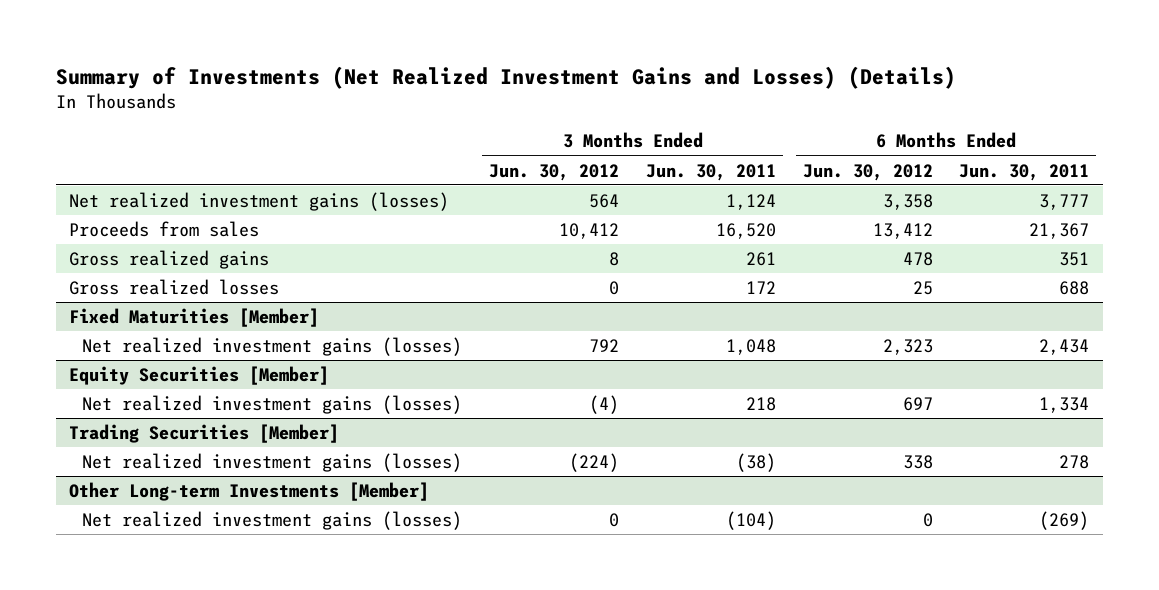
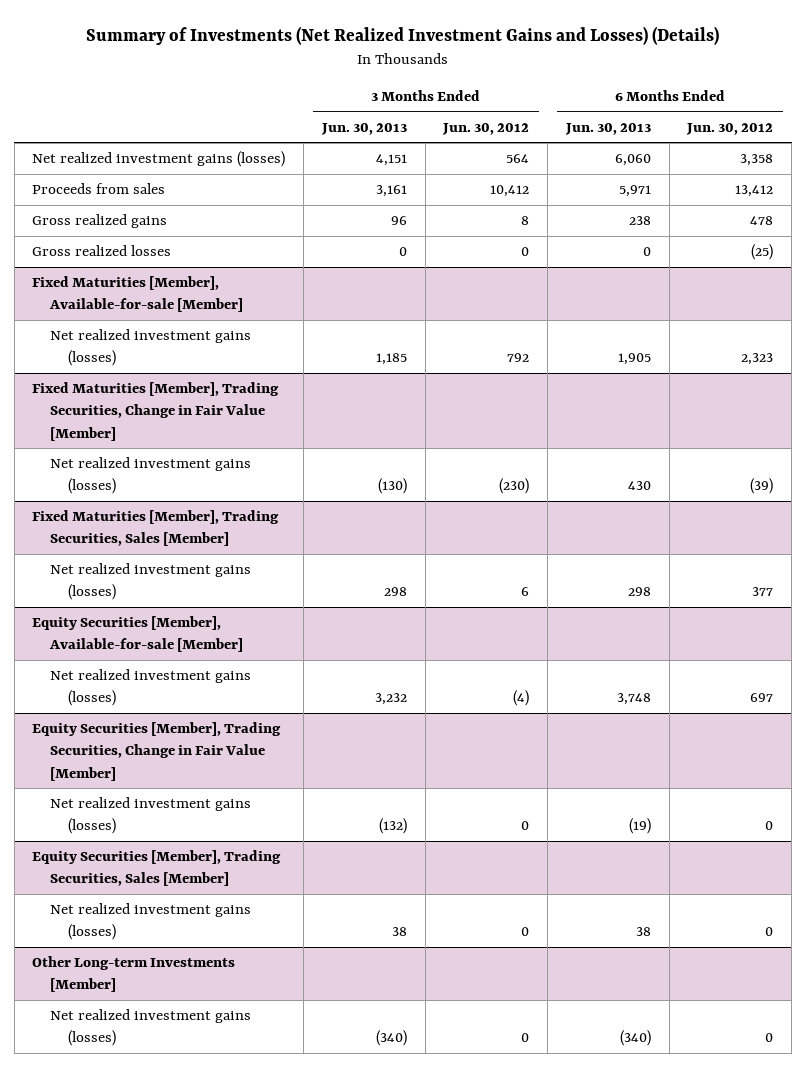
- | 3 Months Ended Jun. 30, 2012 | 3 Months Ended Jun. 30, 2011 | 6 Months Ended Jun. 30, 2012 | 6 Months Ended Jun. 30, 2011
+ | 3 Months Ended Jun. 30, 2013 | 3 Months Ended Jun. 30, 2012 | 6 Months Ended Jun. 30, 2013 | 6 Months Ended Jun. 30, 2012
- Gross realized losses | 0 | 172 | 25 | 688
- Fixed Maturities [Member]
+ Gross realized losses | 0 | 0 | 0 | (25)
+ Fixed Maturities [Member], Available-for-sale [Member]
- Equity Securities [Member]
+ Fixed Maturities [Member], Trading Securities, Change in Fair Value [Member]
+ Net realized investment gains (losses) | (130) | (230) | 430 | (39)
+ Fixed Maturities [Member], Trading Securities, Sales [Member]
+ Net realized investment gains (losses) | 298 | 6 | 298 | 377
+ Equity Securities [Member], Available-for-sale [Member]
- Trading Securities [Member]
- Net realized investment gains (losses) | (224) | (38) | 338 | 278
+ Equity Securities [Member], Trading Securities, Change in Fair Value [Member]
+ Net realized investment gains (losses) | (132) | 0 | (19) | 0
+ Equity Securities [Member], Trading Securities, Sales [Member]
+ Net realized investment gains (losses) | 38 | 0 | 38 | 0

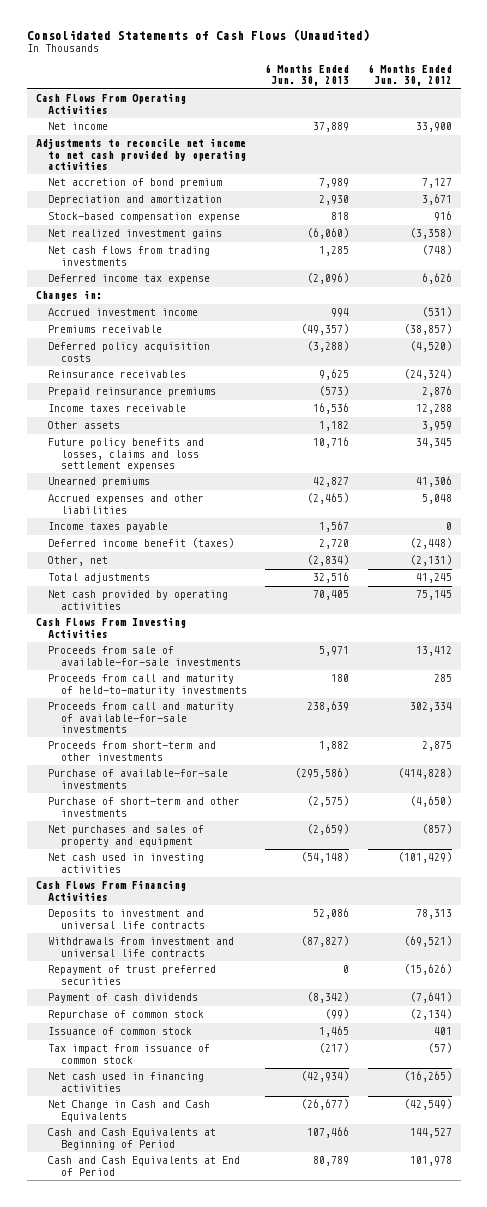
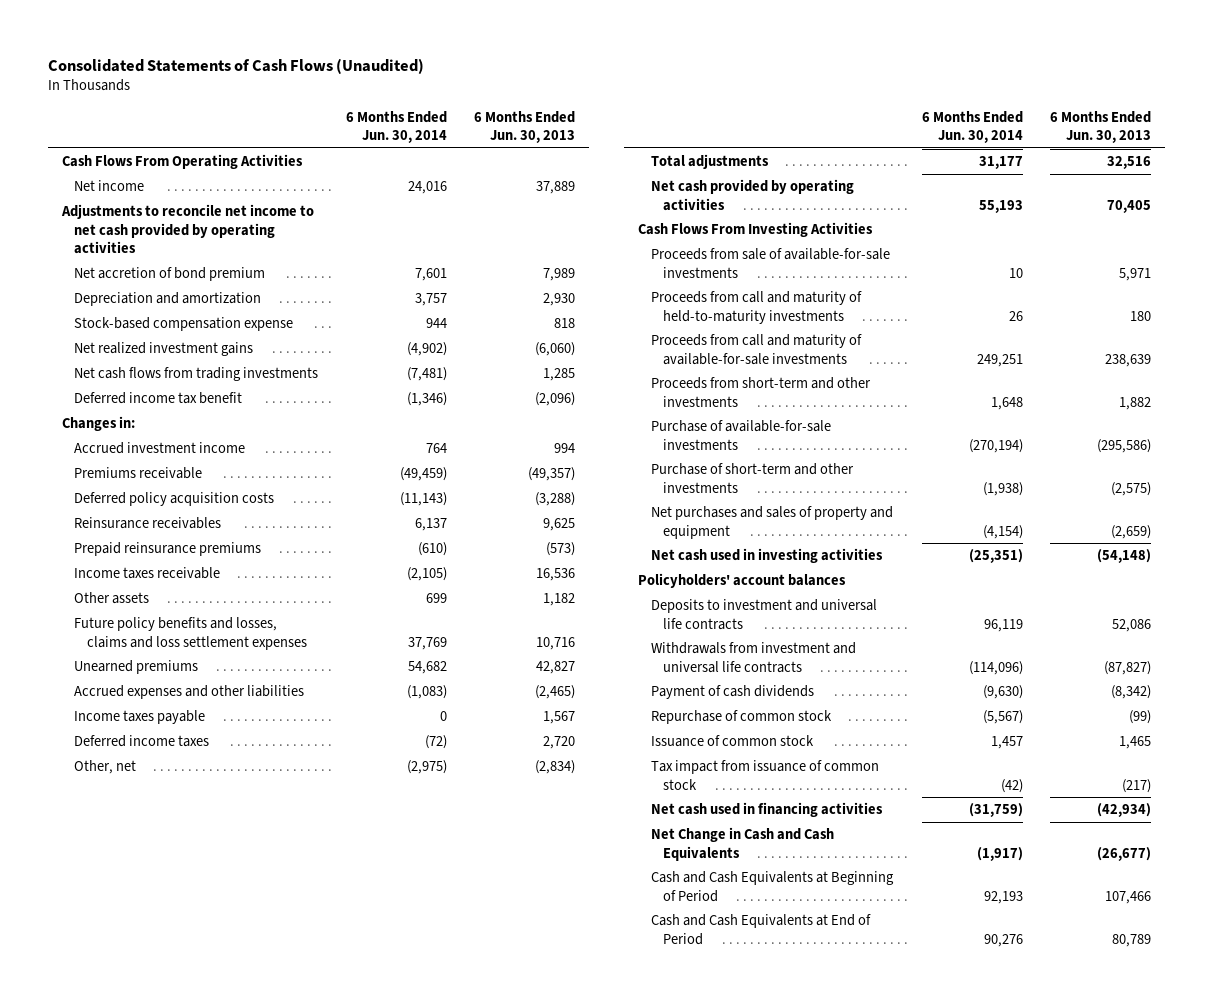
- | 6 Months Ended Jun. 30, 2013 | 6 Months Ended Jun. 30, 2012
+ | 6 Months Ended Jun. 30, 2014 | 6 Months Ended Jun. 30, 2013
- Deferred income tax expense | (2,096) | 6,626
+ Deferred income tax benefit | (1,346) | (2,096)
- Deferred income benefit (taxes) | 2,720 | (2,448)
+ Deferred income taxes | (72) | 2,720
- Cash Flows From Financing Activities
+ Policyholders' account balances
- Repayment of trust preferred securities | 0 | (15,626)

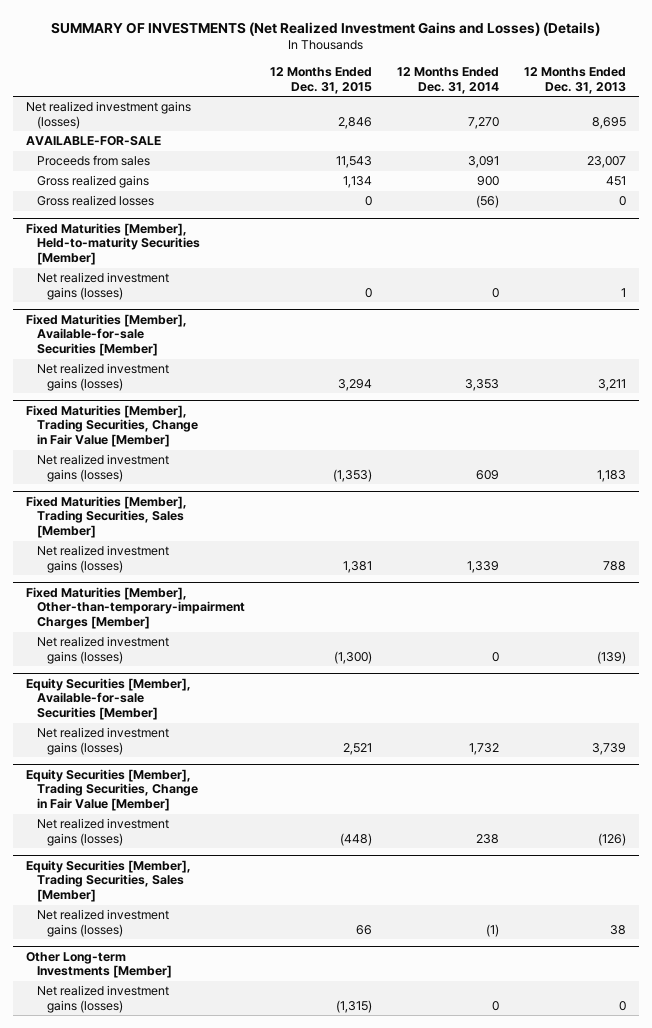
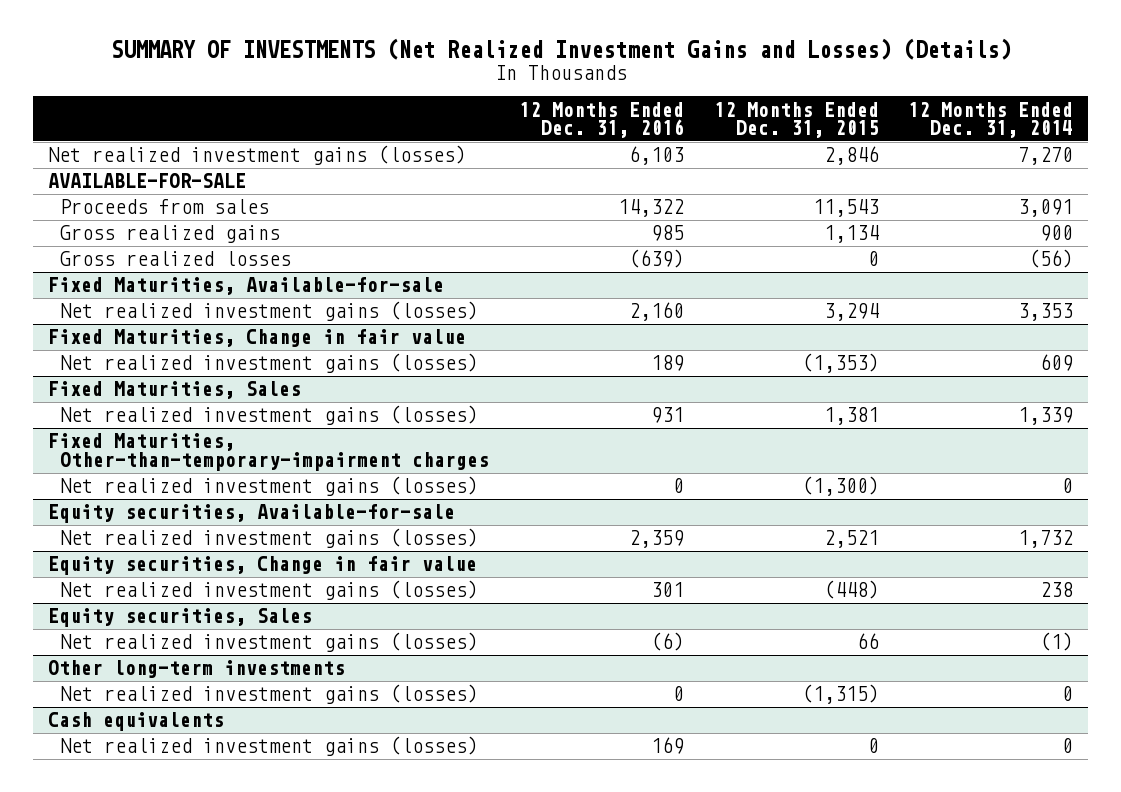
- | 12 Months Ended Dec. 31, 2015 | 12 Months Ended Dec. 31, 2014 | 12 Months Ended Dec. 31, 2013
+ | 12 Months Ended Dec. 31, 2016 | 12 Months Ended Dec. 31, 2015 | 12 Months Ended Dec. 31, 2014
- Fixed Maturities [Member], Held-to-maturity Securities [Member]
- Net realized investment gains (losses) | 0 | 0 | 1
- Fixed Maturities [Member], Available-for-sale Securities [Member]
+ Fixed Maturities, Available-for-sale
- Fixed Maturities [Member], Trading Securities, Change in Fair Value [Member]
+ Fixed Maturities, Change in fair value
- Fixed Maturities [Member], Trading Securities, Sales [Member]
+ Fixed Maturities, Sales
- Fixed Maturities [Member], Other-than-temporary-impairment Charges [Member]
+ Fixed Maturities, Other-than-temporary-impairment charges
- Equity Securities [Member], Available-for-sale Securities [Member]
+ Equity securities, Available-for-sale
- Equity Securities [Member], Trading Securities, Change in Fair Value [Member]
+ Equity securities, Change in fair value
- Equity Securities [Member], Trading Securities, Sales [Member]
+ Equity securities, Sales
- Other Long-term Investments [Member]
+ Other long-term investments
+ Cash equivalents
+ Net realized investment gains (losses) | 169 | 0 | 0

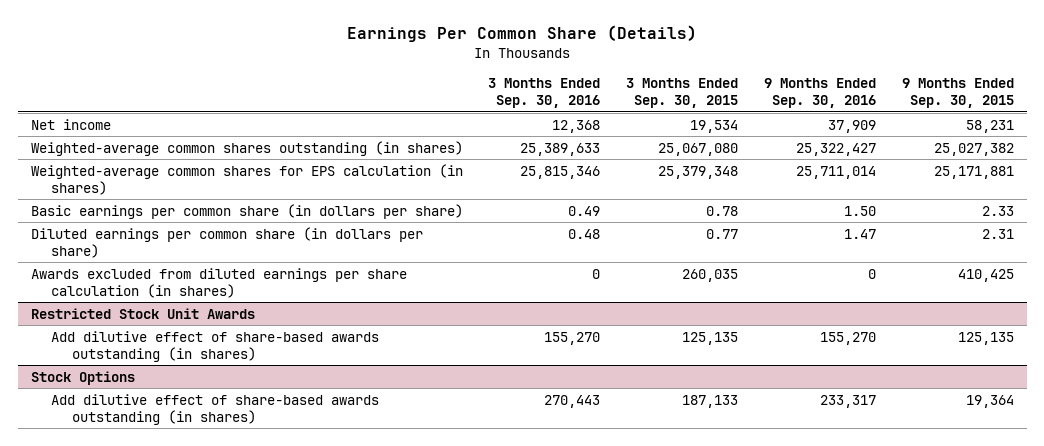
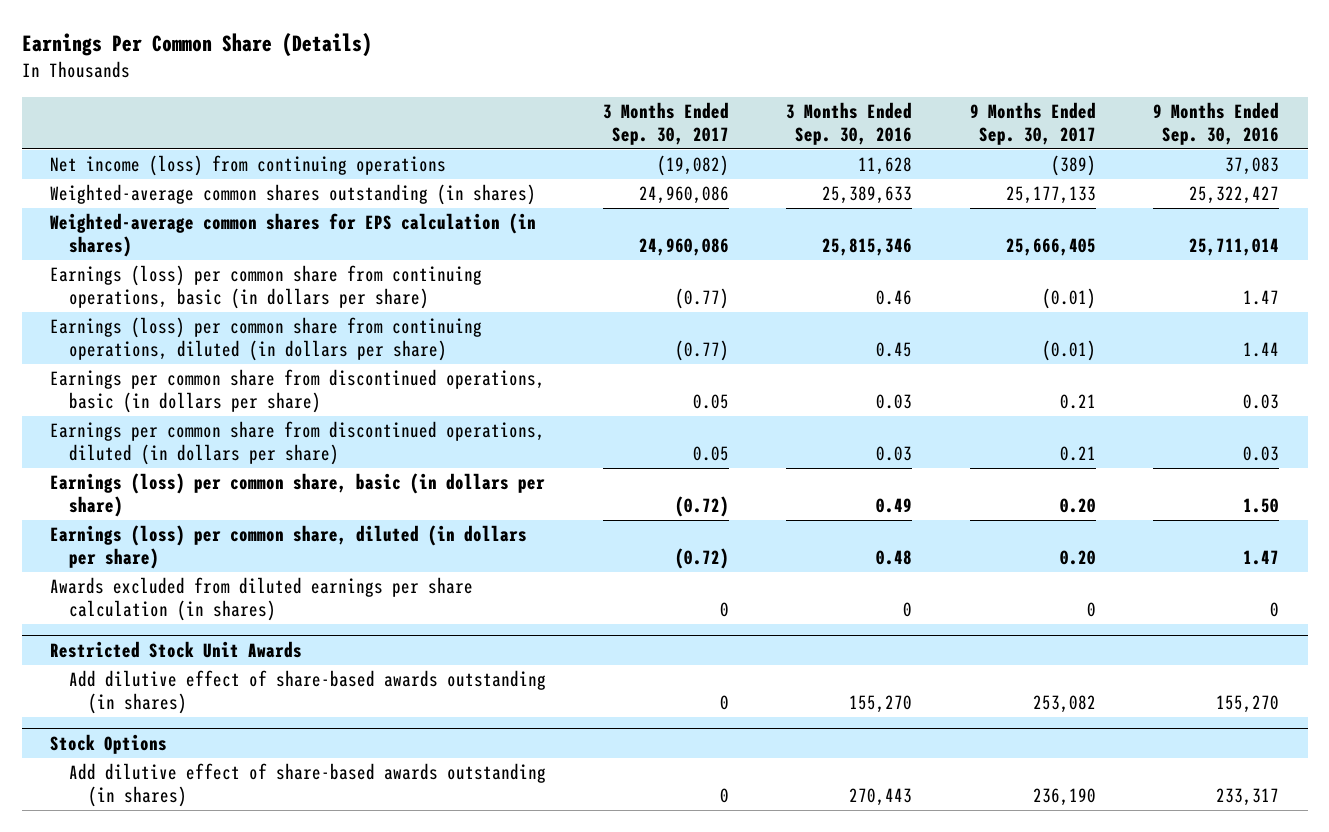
- | 3 Months Ended Sep. 30, 2016 | 3 Months Ended Sep. 30, 2015 | 9 Months Ended Sep. 30, 2016 | 9 Months Ended Sep. 30, 2015
+ | 3 Months Ended Sep. 30, 2017 | 3 Months Ended Sep. 30, 2016 | 9 Months Ended Sep. 30, 2017 | 9 Months Ended Sep. 30, 2016
- Net income | 12,368 | 19,534 | 37,909 | 58,231
+ Net income (loss) from continuing operations | (19,082) | 11,628 | (389) | 37,083
- Basic earnings per common share (in dollars per share) | 0.49 | 0.78 | 1.50 | 2.33
- Diluted earnings per common share (in dollars per share) | 0.48 | 0.77 | 1.47 | 2.31
+ Earnings (loss) per common share from continuing operations, basic (in dollars per share) | (0.77) | 0.46 | (0.01) | 1.47
+ Earnings (loss) per common share from continuing operations, diluted (in dollars per share) | (0.77) | 0.45 | (0.01) | 1.44
+ Earnings per common share from discontinued operations, basic (in dollars per share) | 0.05 | 0.03 | 0.21 | 0.03
+ Earnings per common share from discontinued operations, diluted (in dollars per share) | 0.05 | 0.03 | 0.21 | 0.03
+ Earnings (loss) per common share, basic (in dollars per share) | (0.72) | 0.49 | 0.20 | 1.50
+ Earnings (loss) per common share, diluted (in dollars per share) | (0.72) | 0.48 | 0.20 | 1.47

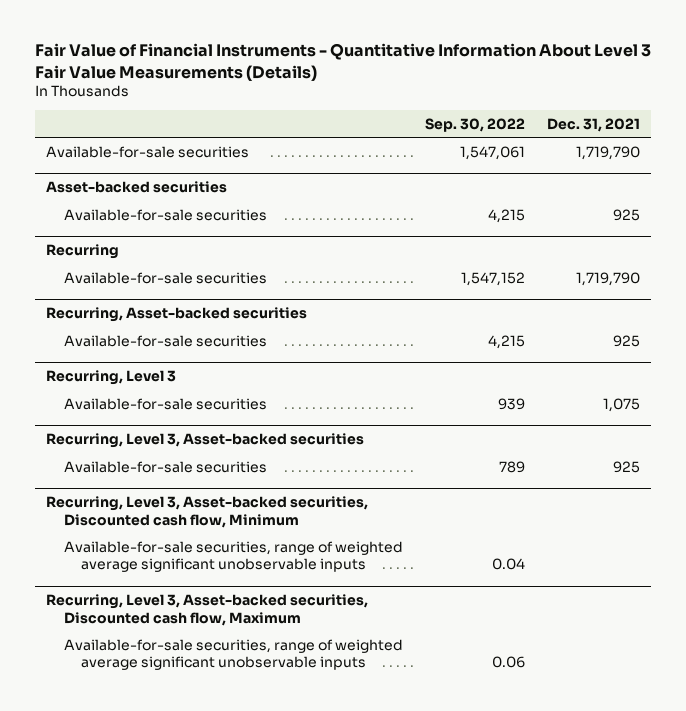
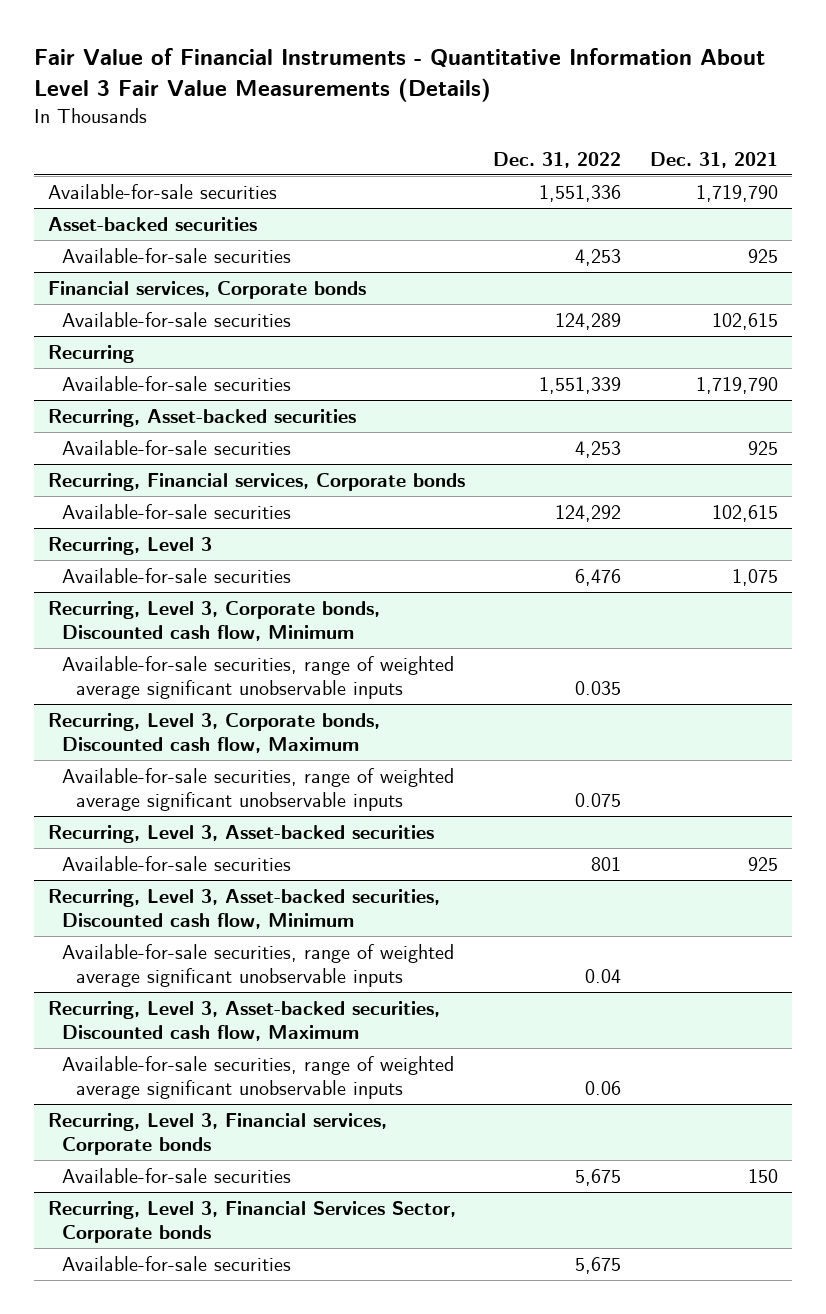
- | Sep. 30, 2022 | Dec. 31, 2021
+ | Dec. 31, 2022 | Dec. 31, 2021
+ Financial services, Corporate bonds
+ Available-for-sale securities | 124,289 | 102,615
+ Recurring, Financial services, Corporate bonds
+ Available-for-sale securities | 124,292 | 102,615
+ Recurring, Level 3, Corporate bonds, Discounted cash flow, Minimum
+ Available-for-sale securities, range of weighted average significant unobservable inputs | 0.035 |
+ Recurring, Level 3, Corporate bonds, Discounted cash flow, Maximum
+ Available-for-sale securities, range of weighted average significant unobservable inputs | 0.075 |
+ Recurring, Level 3, Financial services, Corporate bonds
+ Available-for-sale securities | 5,675 | 150
+ Recurring, Level 3, Financial Services Sector, Corporate bonds
+ Available-for-sale securities | 5,675 |

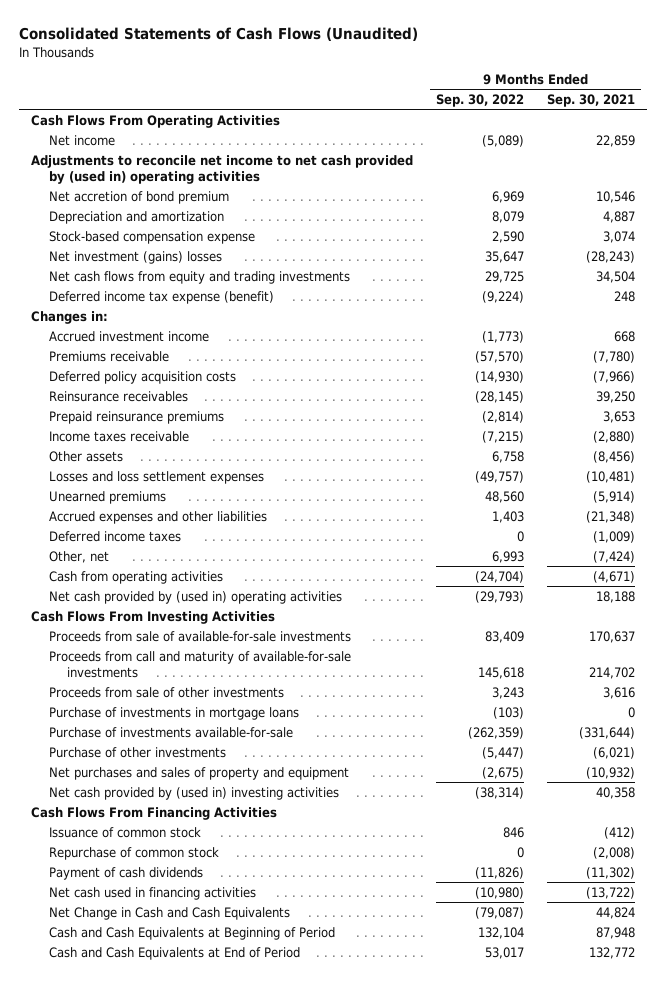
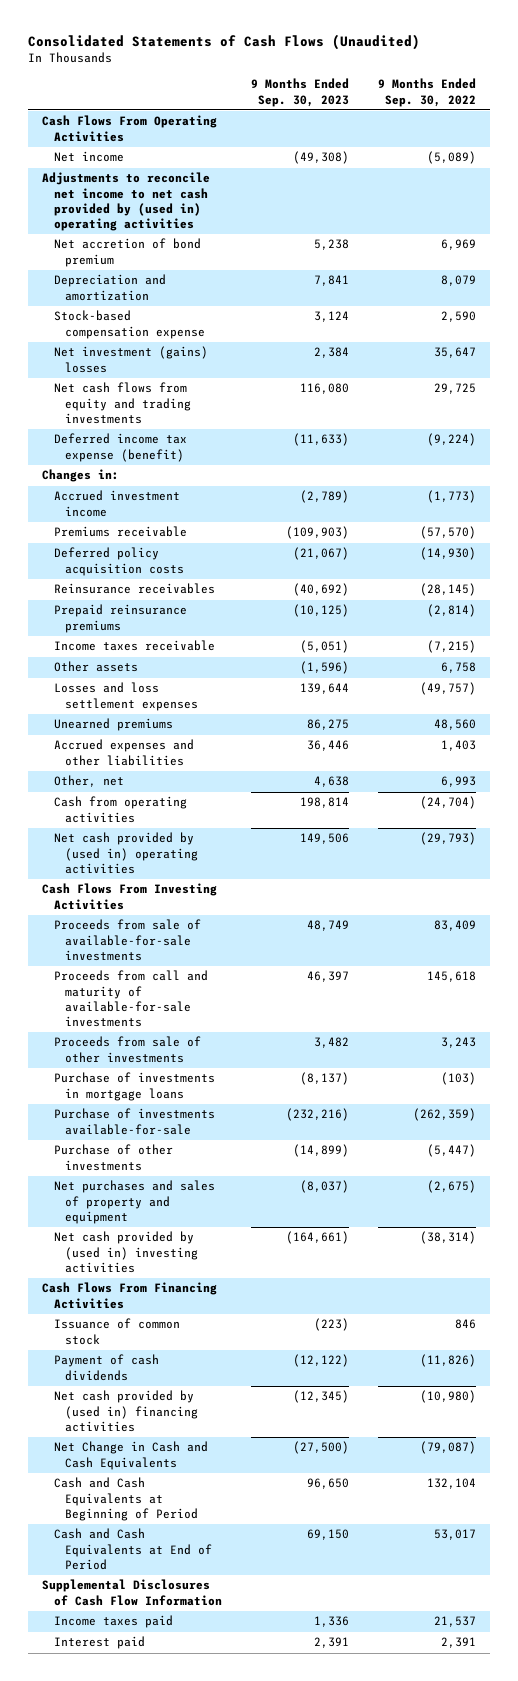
- | 9 Months Ended Sep. 30, 2022 | 9 Months Ended Sep. 30, 2021
+ | 9 Months Ended Sep. 30, 2023 | 9 Months Ended Sep. 30, 2022
- Deferred income taxes | 0 | (1,009)
- Repurchase of common stock | 0 | (2,008)
- Net cash used in financing activities | (10,980) | (13,722)
+ Net cash provided by (used in) financing activities | (12,345) | (10,980)
+ Supplemental Disclosures of Cash Flow Information
+ Income taxes paid | 1,336 | 21,537
+ Interest paid | 2,391 | 2,391

